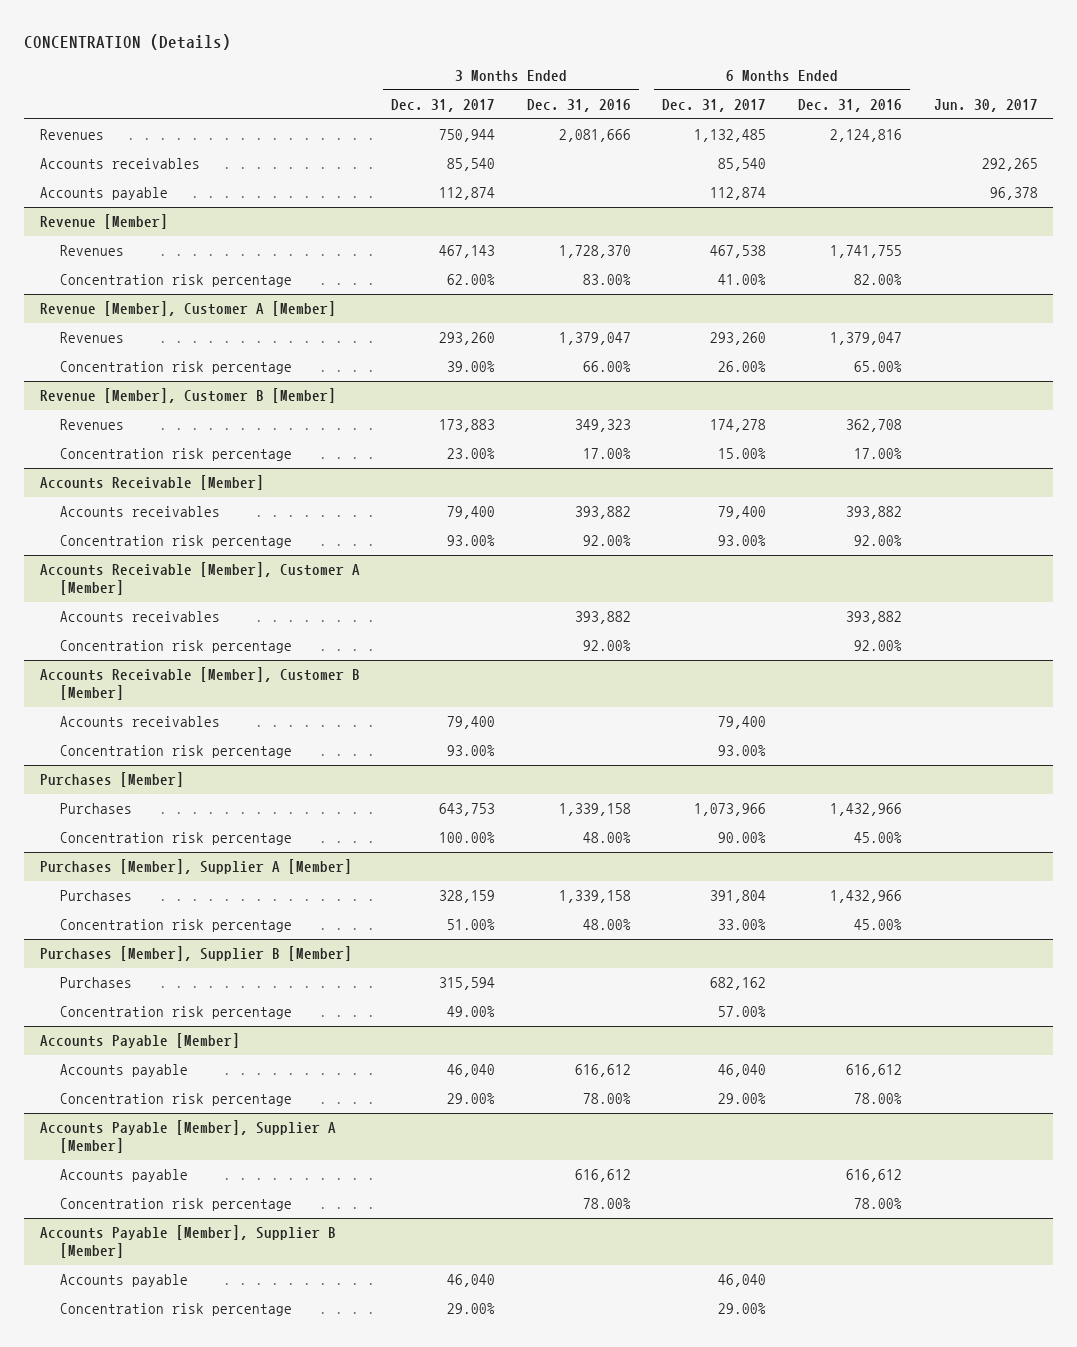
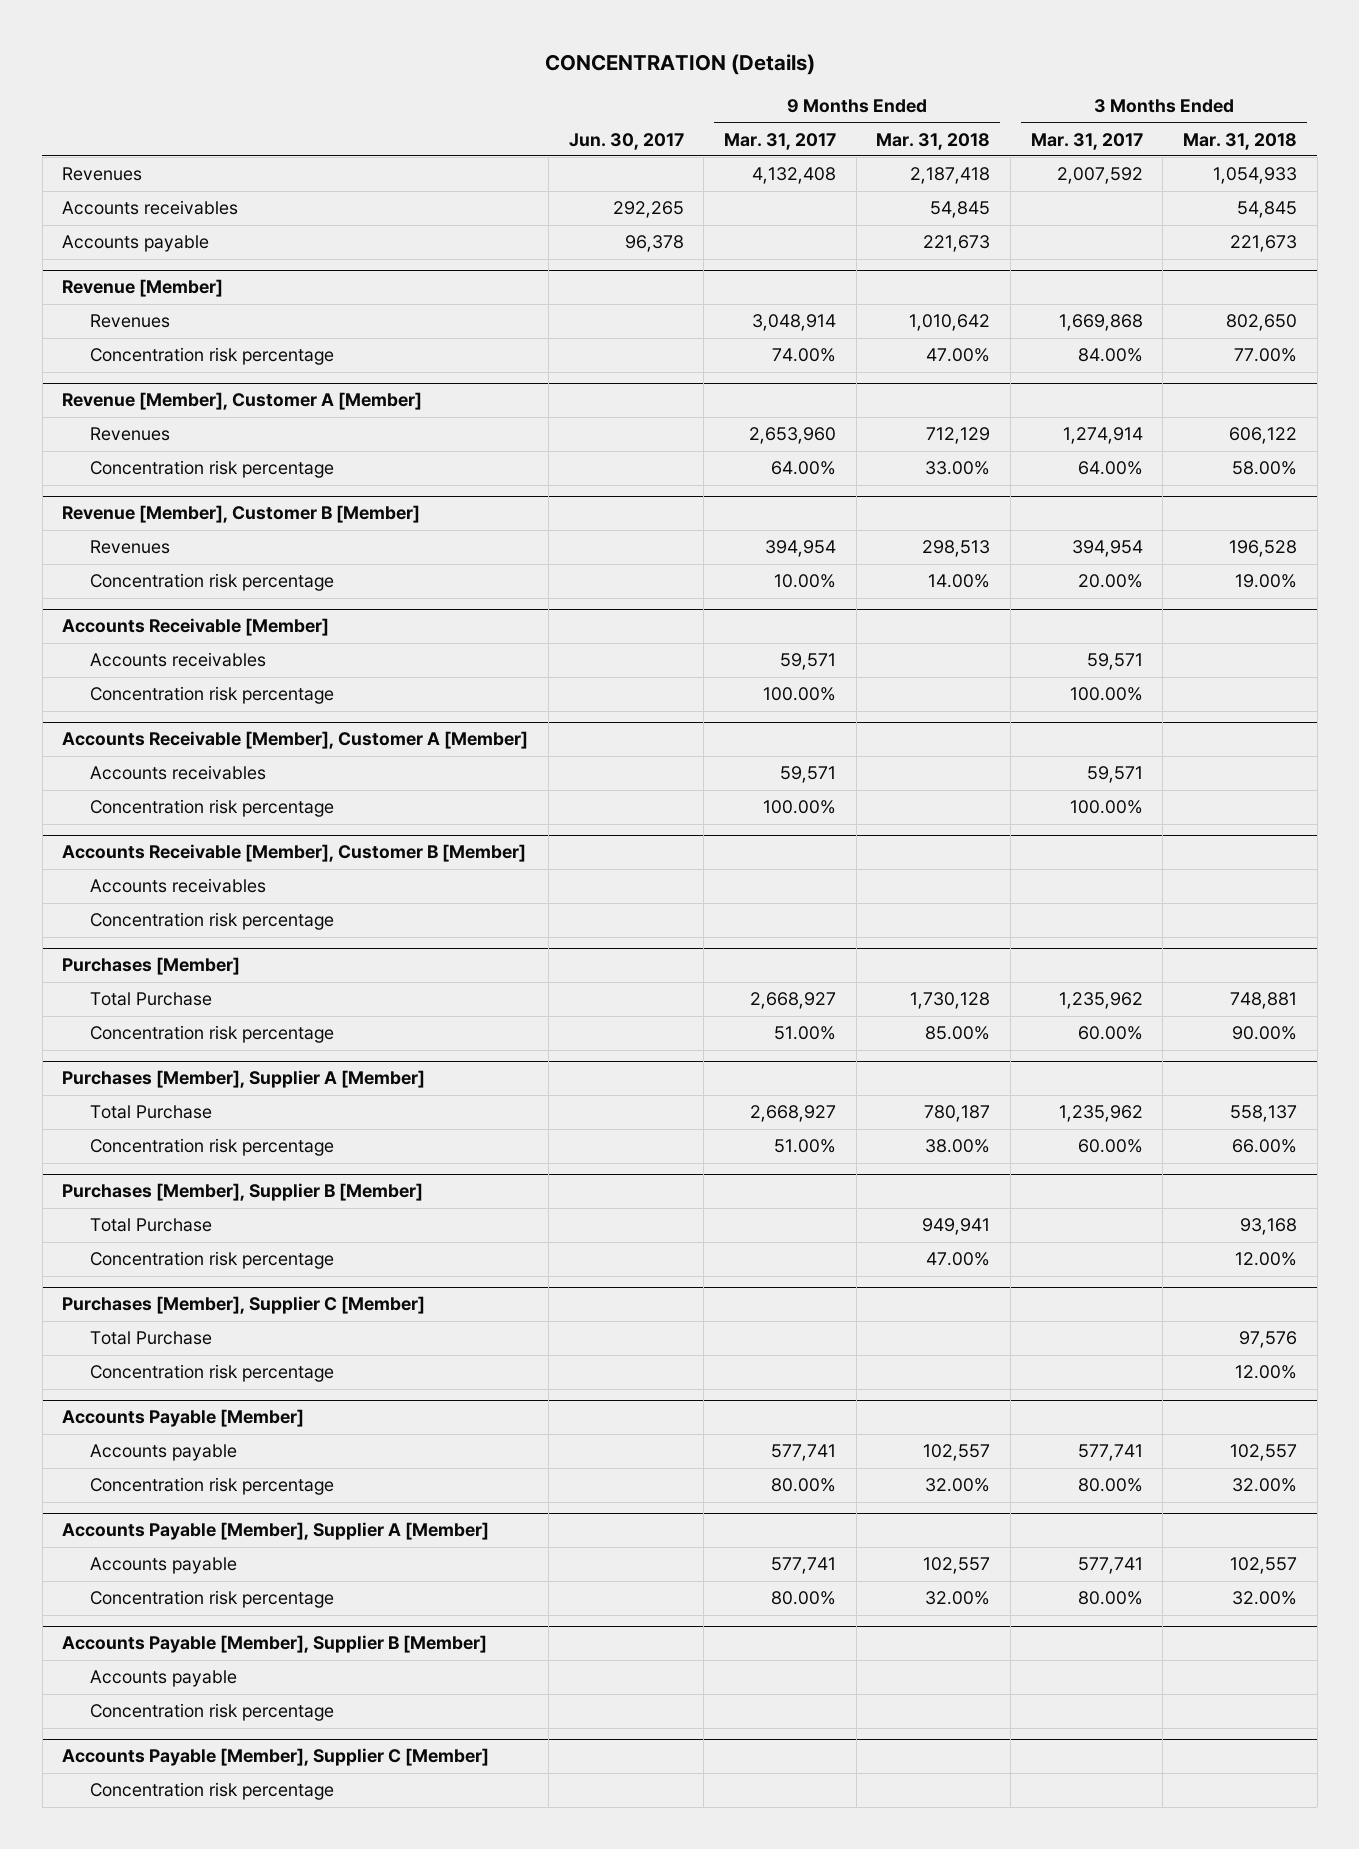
- | 3 Months Ended Dec. 31, 2017 | 3 Months Ended Dec. 31, 2016 | 6 Months Ended Dec. 31, 2017 | 6 Months Ended Dec. 31, 2016 | Jun. 30, 2017
+ | Jun. 30, 2017 | 9 Months Ended Mar. 31, 2017 | 9 Months Ended Mar. 31, 2018 | 3 Months Ended Mar. 31, 2017 | 3 Months Ended Mar. 31, 2018
@ Purchases [Member]
- Purchases | 643,753 | 1,339,158 | 1,073,966 | 1,432,966 |
+ Total Purchase | | 2,668,927 | 1,730,128 | 1,235,962 | 748,881
@ Purchases [Member], Supplier A [Member]
- Purchases | 328,159 | 1,339,158 | 391,804 | 1,432,966 |
+ Total Purchase | | 2,668,927 | 780,187 | 1,235,962 | 558,137
@ Purchases [Member], Supplier B [Member]
- Purchases | 315,594 | | 682,162 | |
+ Total Purchase | | | 949,941 | | 93,168
+ Purchases [Member], Supplier C [Member]
+ Total Purchase | | | | | 97,576
+ Concentration risk percentage | | | | | 12.00%
+ Accounts Payable [Member], Supplier C [Member]
+ Concentration risk percentage

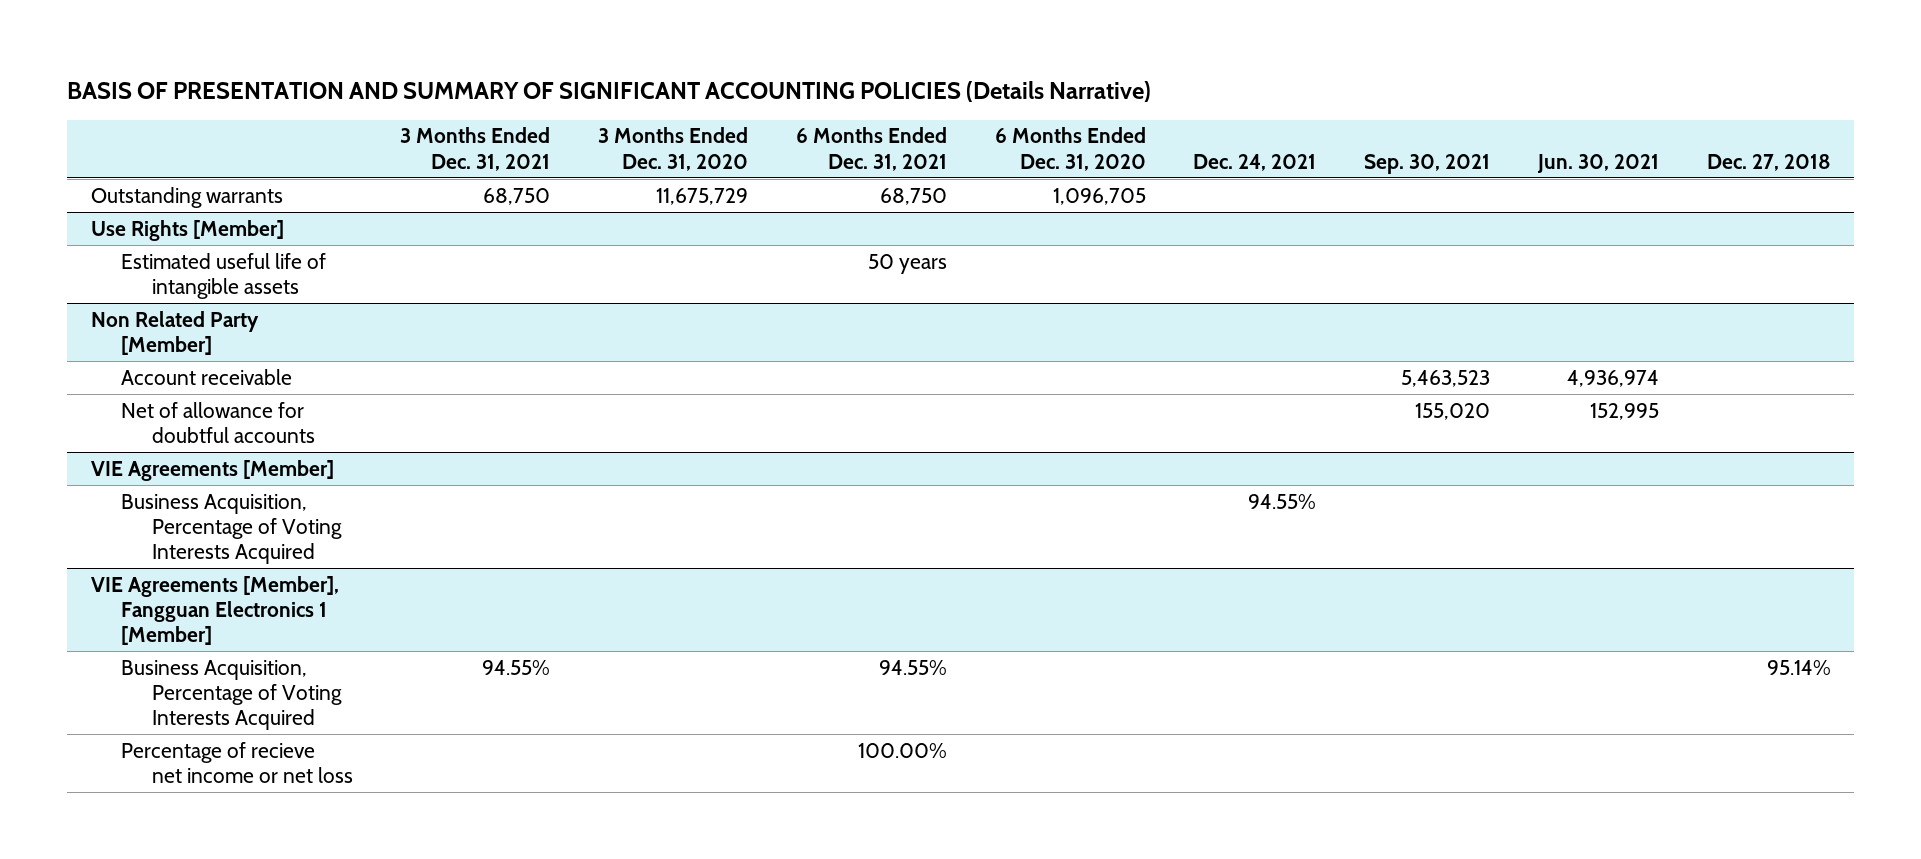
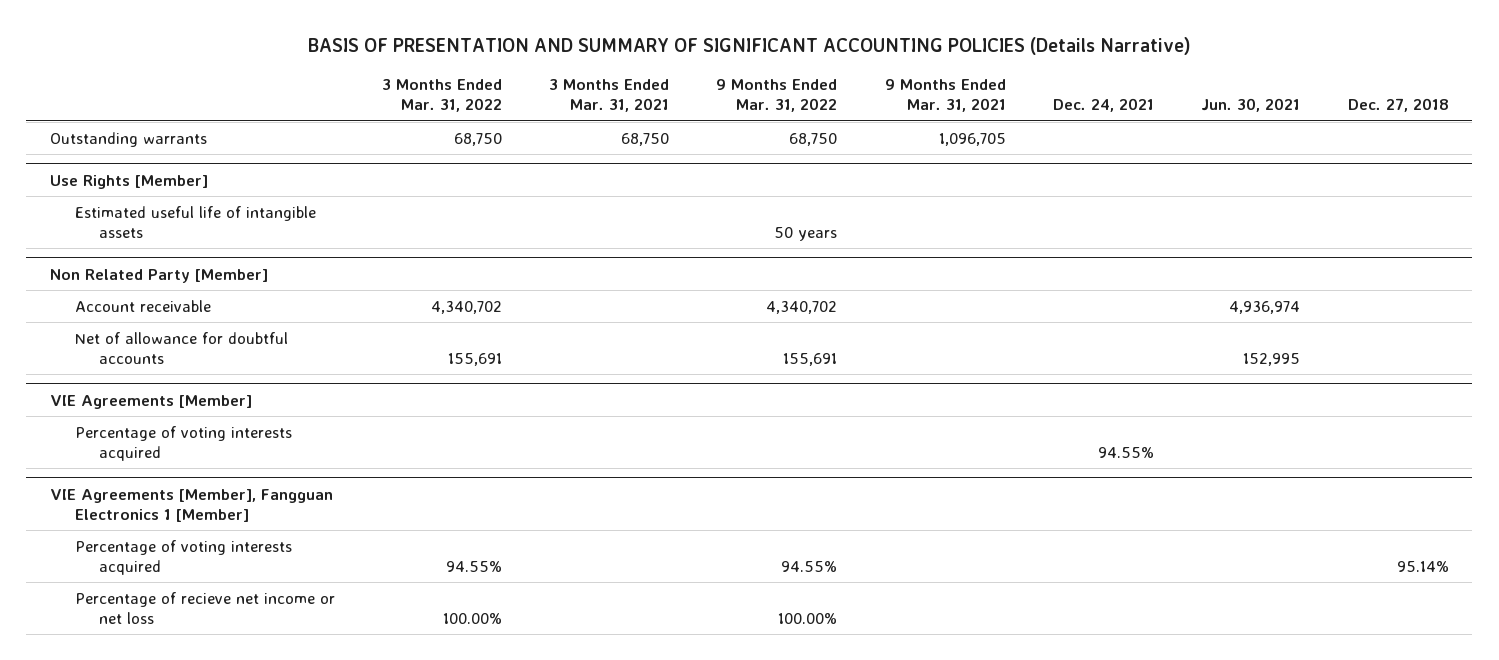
- | 3 Months Ended Dec. 31, 2021 | 3 Months Ended Dec. 31, 2020 | 6 Months Ended Dec. 31, 2021 | 6 Months Ended Dec. 31, 2020 | Dec. 24, 2021 | Sep. 30, 2021 | Jun. 30, 2021 | Dec. 27, 2018
+ | 3 Months Ended Mar. 31, 2022 | 3 Months Ended Mar. 31, 2021 | 9 Months Ended Mar. 31, 2022 | 9 Months Ended Mar. 31, 2021 | Dec. 24, 2021 | Jun. 30, 2021 | Dec. 27, 2018
@ VIE Agreements [Member]
- Business Acquisition, Percentage of Voting Interests Acquired | | | | | 94.55% | | |
+ Percentage of voting interests acquired | | | | | 94.55% | |
@ VIE Agreements [Member], Fangguan Electronics 1 [Member]
- Business Acquisition, Percentage of Voting Interests Acquired | 94.55% | | 94.55% | | | | | 95.14%
+ Percentage of voting interests acquired | 94.55% | | 94.55% | | | | 95.14%

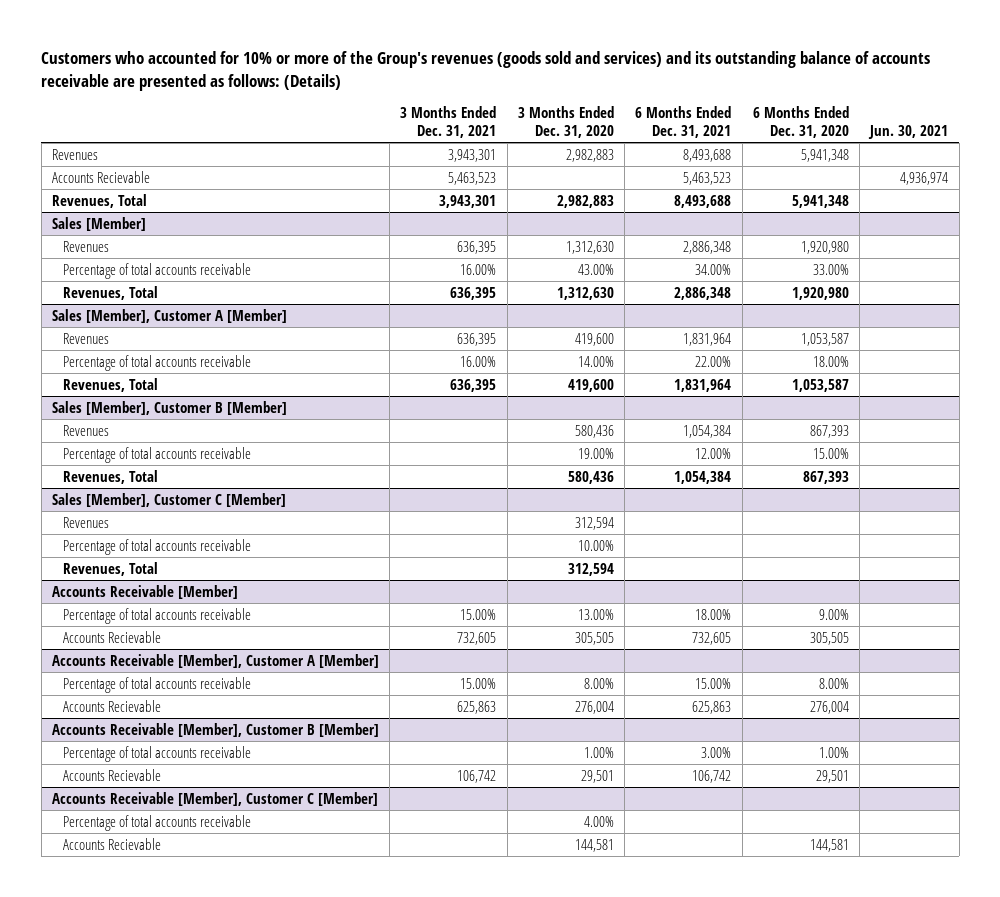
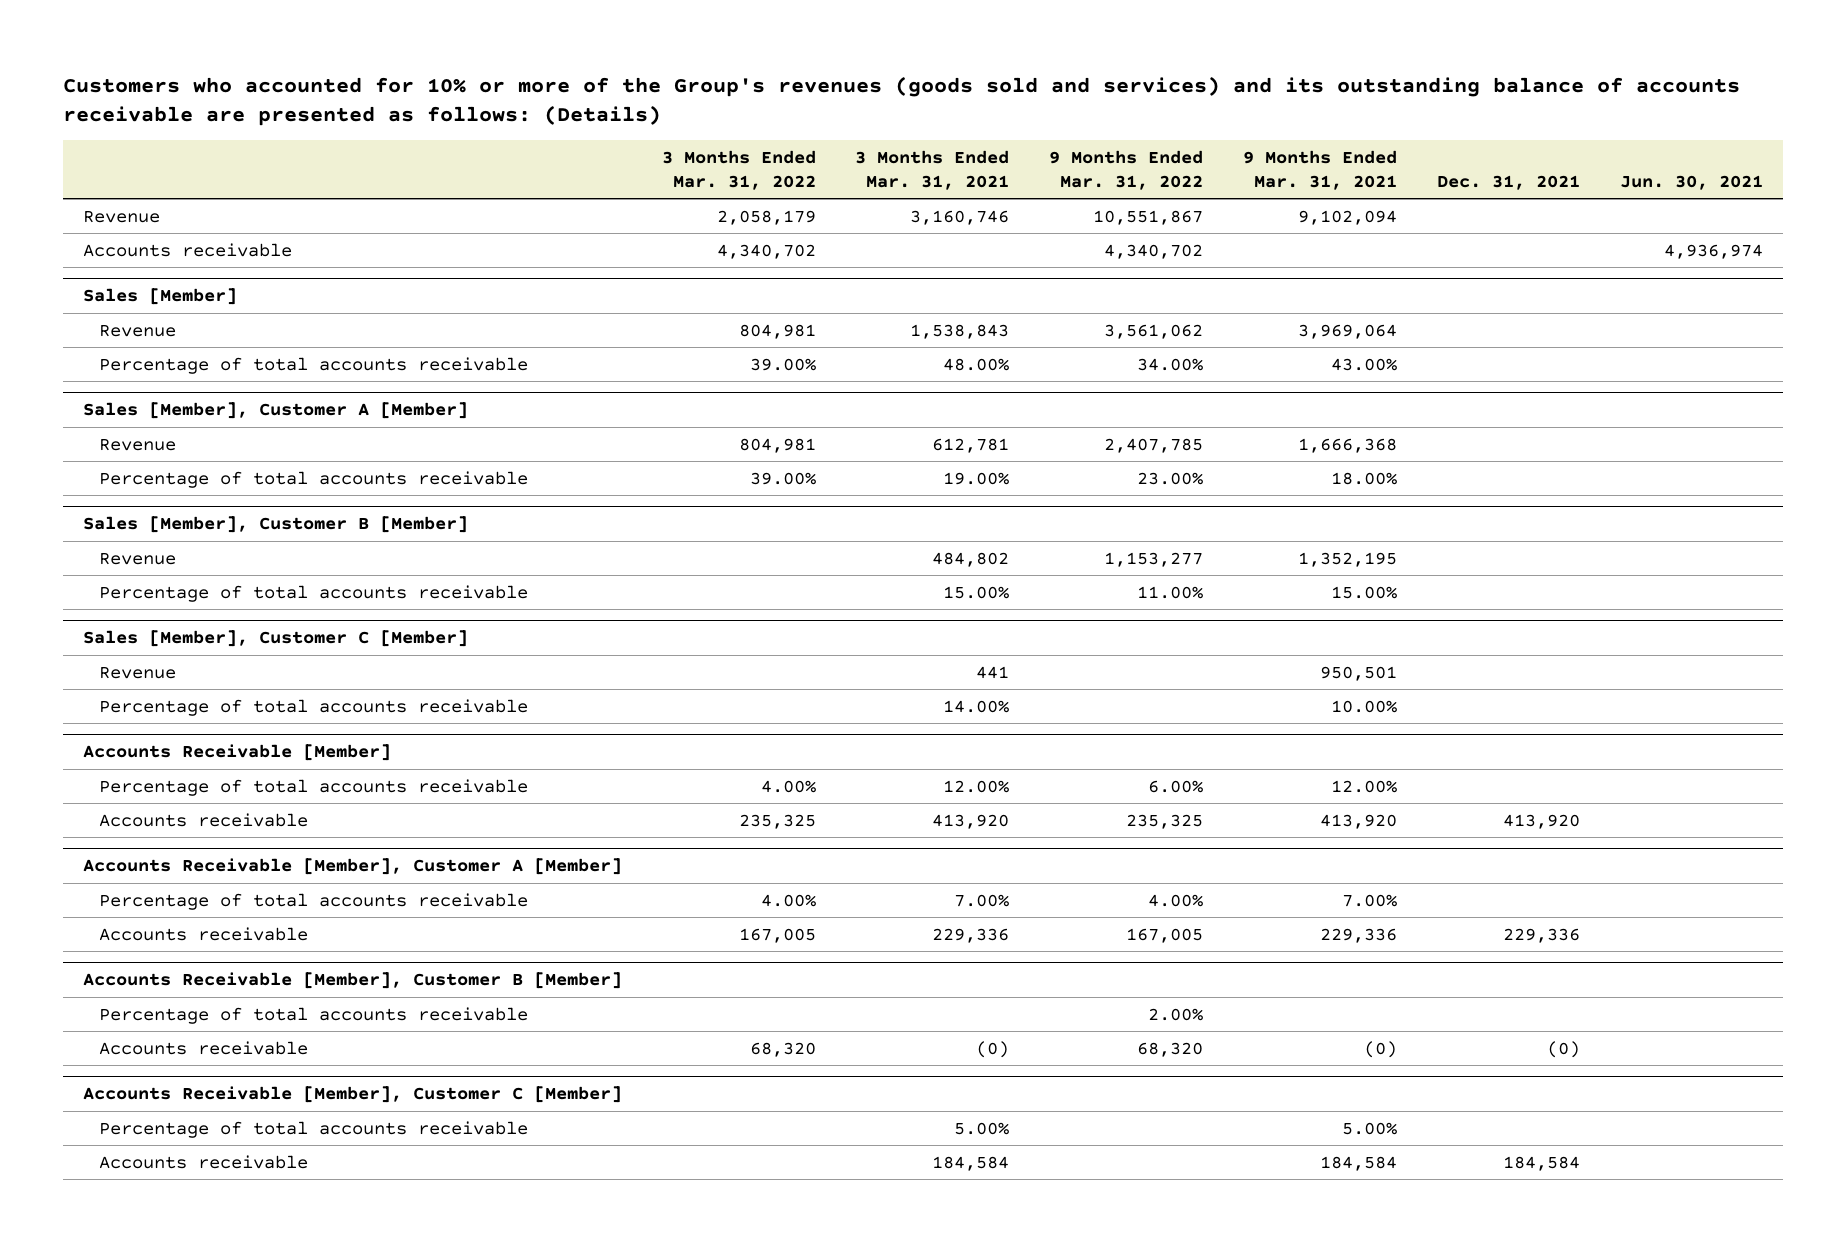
- | 3 Months Ended Dec. 31, 2021 | 3 Months Ended Dec. 31, 2020 | 6 Months Ended Dec. 31, 2021 | 6 Months Ended Dec. 31, 2020 | Jun. 30, 2021
+ | 3 Months Ended Mar. 31, 2022 | 3 Months Ended Mar. 31, 2021 | 9 Months Ended Mar. 31, 2022 | 9 Months Ended Mar. 31, 2021 | Dec. 31, 2021 | Jun. 30, 2021
- Revenues | 3,943,301 | 2,982,883 | 8,493,688 | 5,941,348 |
- Accounts Recievable | 5,463,523 | | 5,463,523 | | 4,936,974
- Revenues, Total | 3,943,301 | 2,982,883 | 8,493,688 | 5,941,348 |
+ Revenue | 2,058,179 | 3,160,746 | 10,551,867 | 9,102,094 | |
+ Accounts receivable | 4,340,702 | | 4,340,702 | | | 4,936,974
@ Sales [Member]
- Revenues | 636,395 | 1,312,630 | 2,886,348 | 1,920,980 |
+ Revenue | 804,981 | 1,538,843 | 3,561,062 | 3,969,064 | |
- Revenues, Total | 636,395 | 1,312,630 | 2,886,348 | 1,920,980 |
@ Sales [Member], Customer A [Member]
- Revenues | 636,395 | 419,600 | 1,831,964 | 1,053,587 |
+ Revenue | 804,981 | 612,781 | 2,407,785 | 1,666,368 | |
- Revenues, Total | 636,395 | 419,600 | 1,831,964 | 1,053,587 |
@ Sales [Member], Customer B [Member]
- Revenues | | 580,436 | 1,054,384 | 867,393 |
+ Revenue | | 484,802 | 1,153,277 | 1,352,195 | |
- Revenues, Total | | 580,436 | 1,054,384 | 867,393 |
@ Sales [Member], Customer C [Member]
- Revenues | | 312,594 | | |
+ Revenue | | 441 | | 950,501 | |
- Revenues, Total | | 312,594 | | |
@ Accounts Receivable [Member]
- Accounts Recievable | 732,605 | 305,505 | 732,605 | 305,505 |
+ Accounts receivable | 235,325 | 413,920 | 235,325 | 413,920 | 413,920 |
@ Accounts Receivable [Member], Customer A [Member]
- Accounts Recievable | 625,863 | 276,004 | 625,863 | 276,004 |
+ Accounts receivable | 167,005 | 229,336 | 167,005 | 229,336 | 229,336 |
@ Accounts Receivable [Member], Customer B [Member]
- Accounts Recievable | 106,742 | 29,501 | 106,742 | 29,501 |
+ Accounts receivable | 68,320 | (0) | 68,320 | (0) | (0) |
@ Accounts Receivable [Member], Customer C [Member]
- Accounts Recievable | | 144,581 | | 144,581 |
+ Accounts receivable | | 184,584 | | 184,584 | 184,584 |

